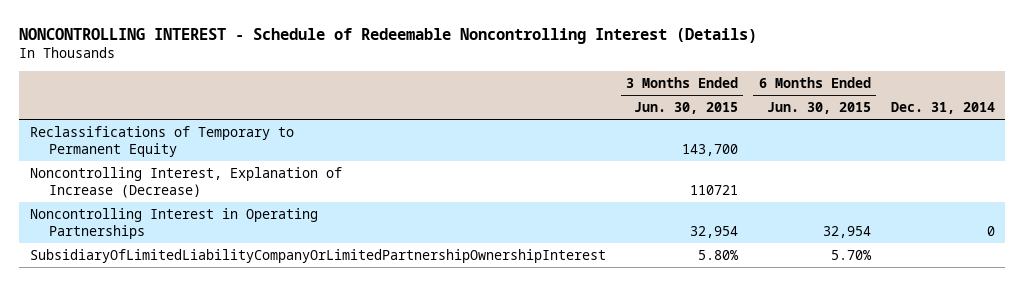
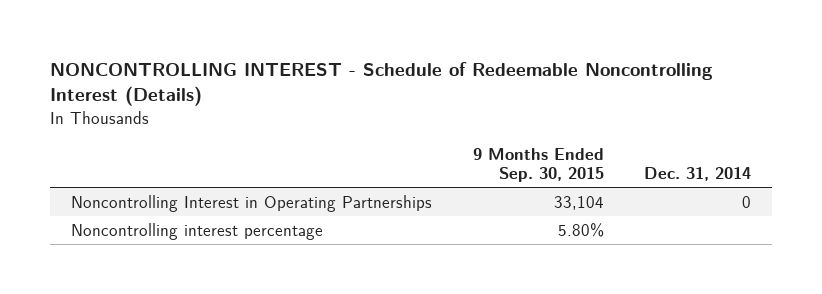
- | 3 Months Ended Jun. 30, 2015 | 6 Months Ended Jun. 30, 2015 | Dec. 31, 2014
+ | 9 Months Ended Sep. 30, 2015 | Dec. 31, 2014
- Reclassifications of Temporary to Permanent Equity | 143,700 | |
- Noncontrolling Interest, Explanation of Increase (Decrease) | 110721 | |
- SubsidiaryOfLimitedLiabilityCompanyOrLimitedPartnershipOwnershipInterest | 5.80% | 5.70% |
+ Noncontrolling interest percentage | 5.80% |

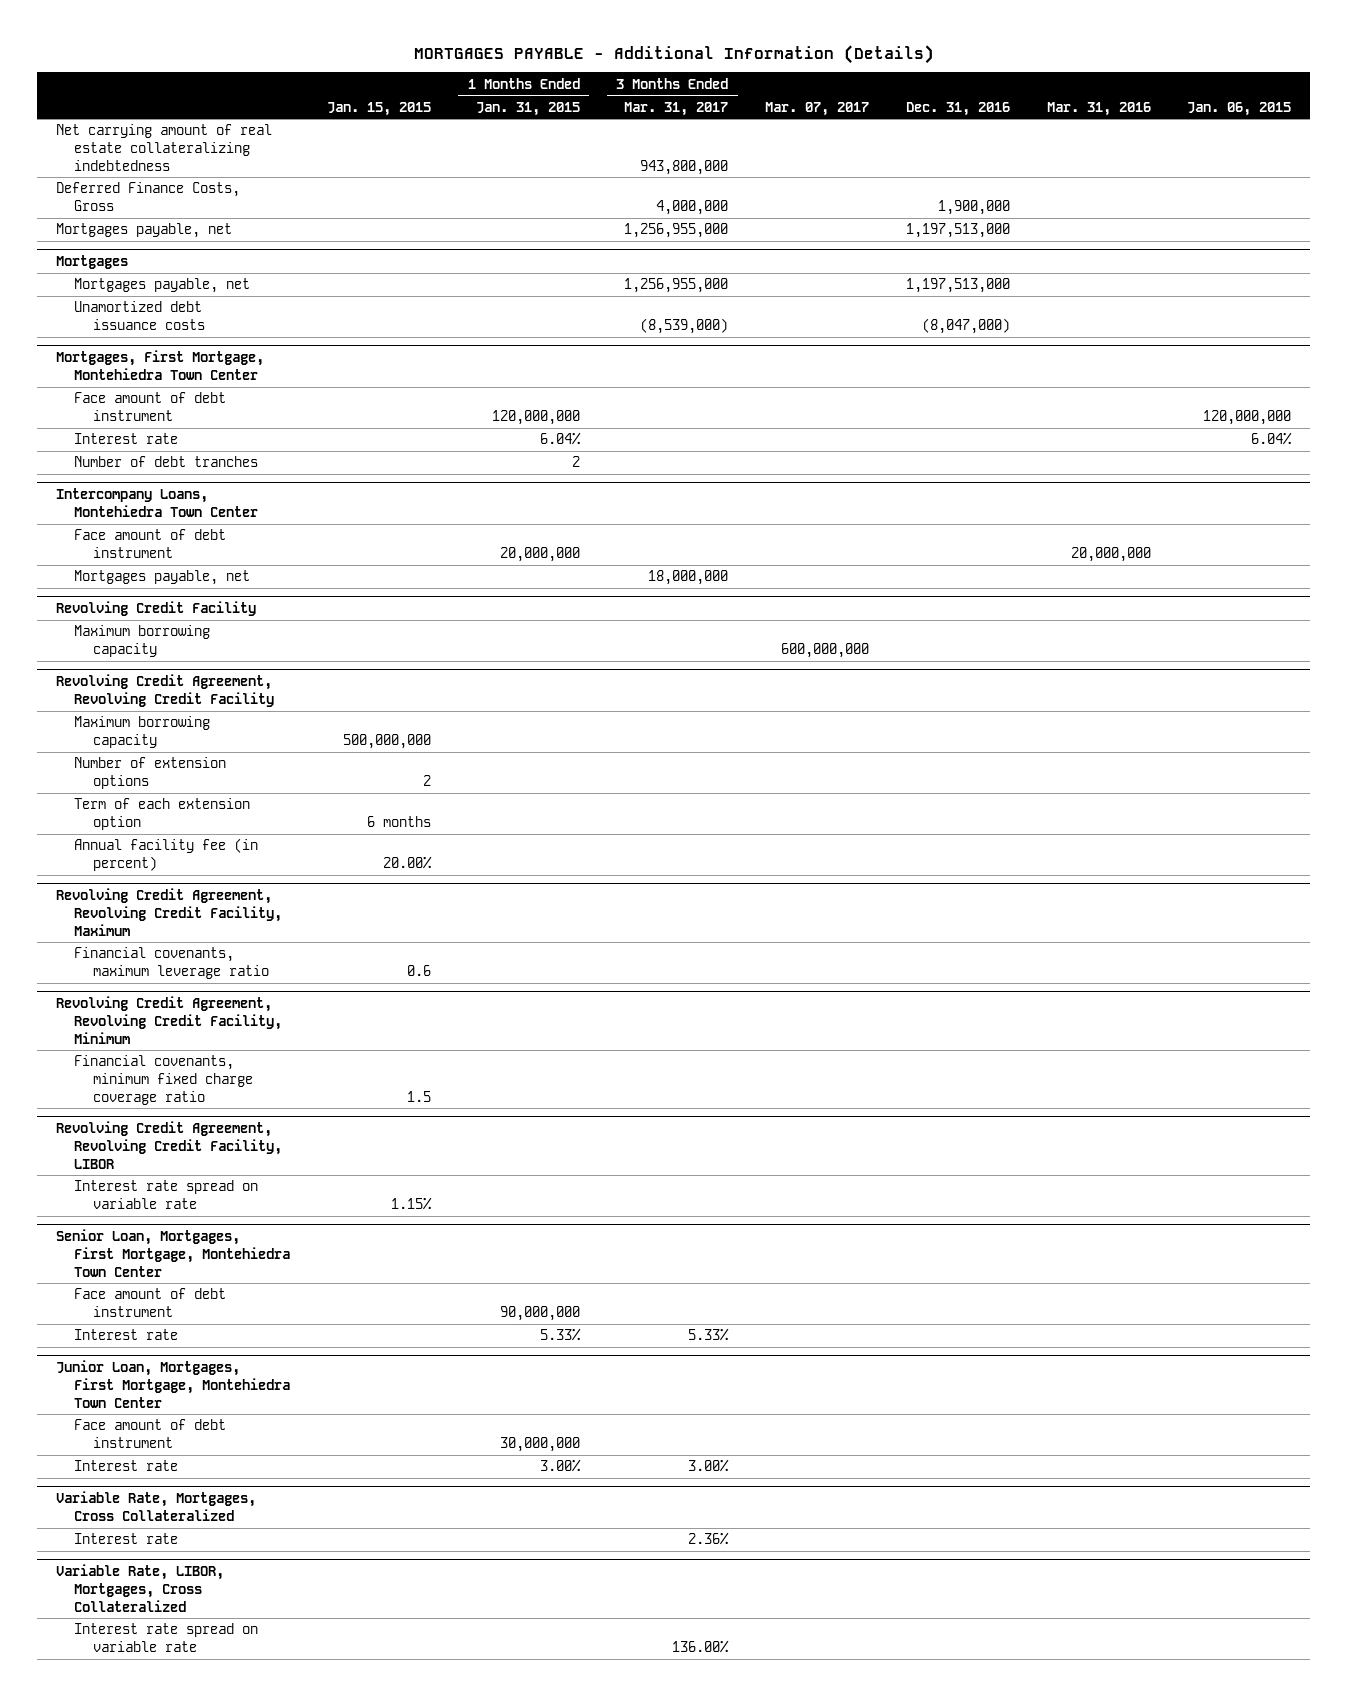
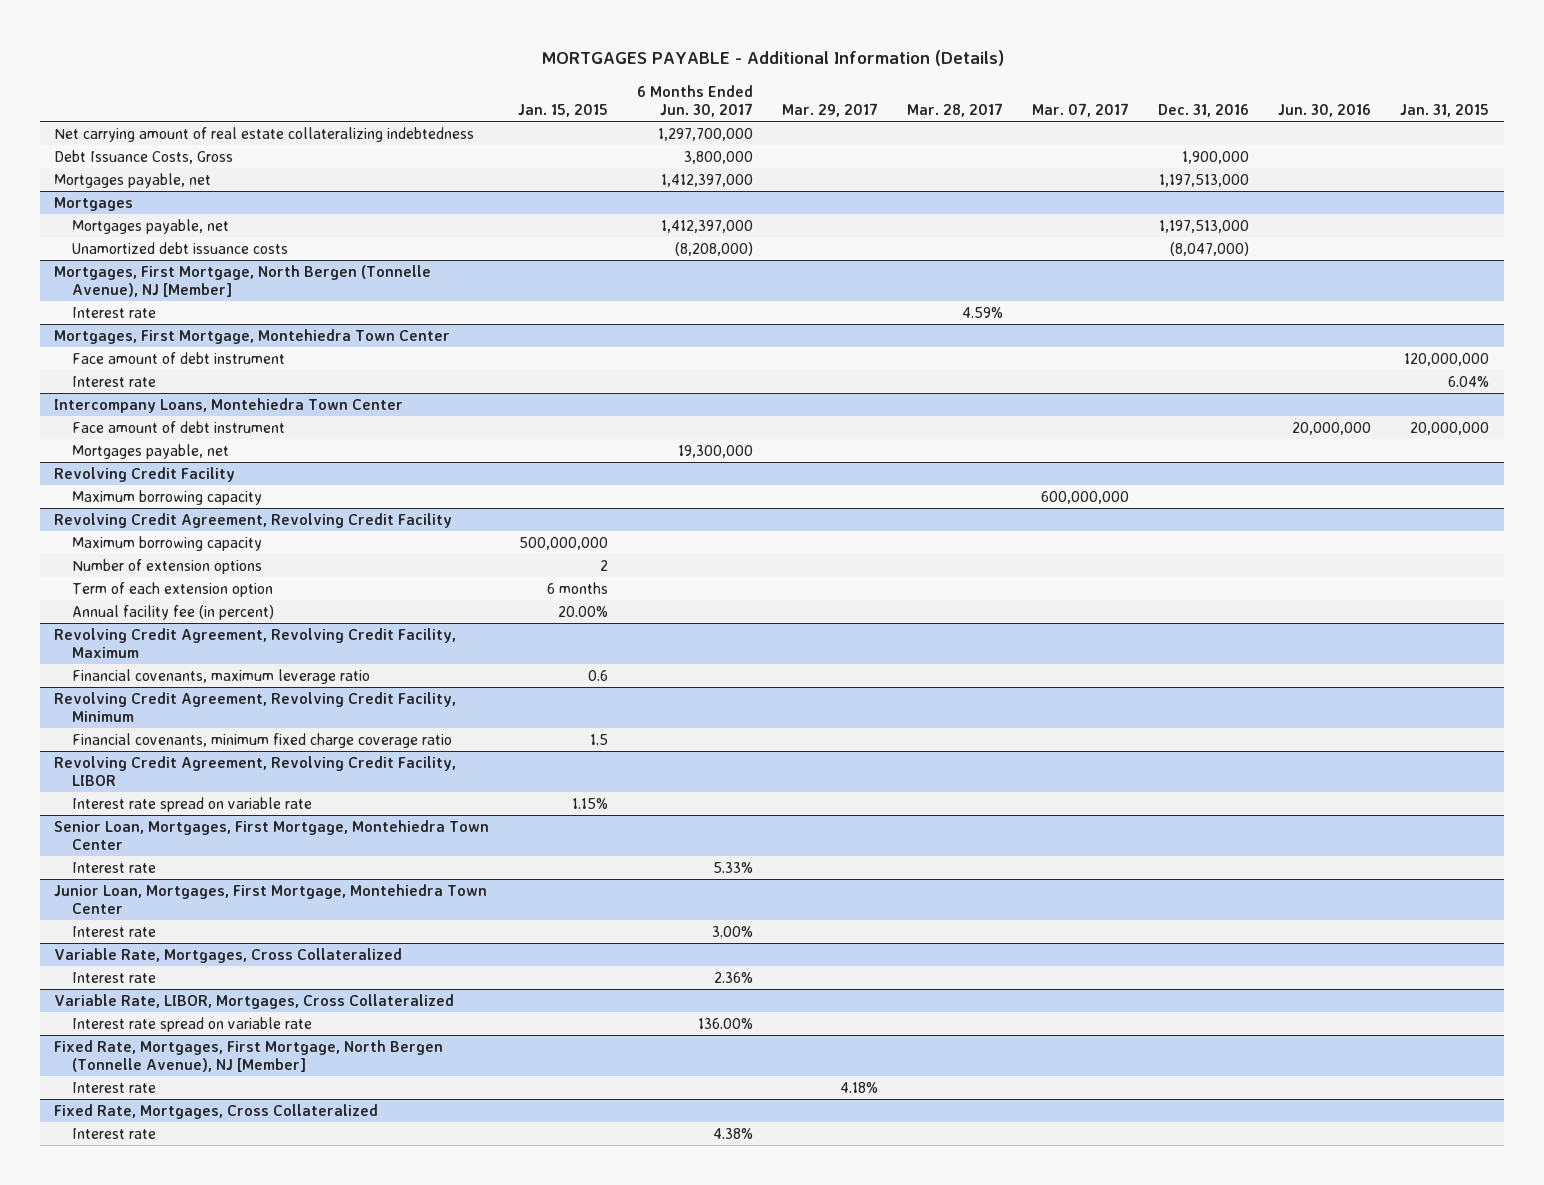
- | Jan. 15, 2015 | 1 Months Ended Jan. 31, 2015 | 3 Months Ended Mar. 31, 2017 | Mar. 07, 2017 | Dec. 31, 2016 | Mar. 31, 2016 | Jan. 06, 2015
+ | Jan. 15, 2015 | 6 Months Ended Jun. 30, 2017 | Mar. 29, 2017 | Mar. 28, 2017 | Mar. 07, 2017 | Dec. 31, 2016 | Jun. 30, 2016 | Jan. 31, 2015
- Deferred Finance Costs, Gross | | | 4,000,000 | | 1,900,000 | |
+ Debt Issuance Costs, Gross | | 3,800,000 | | | | 1,900,000 | |
+ Mortgages, First Mortgage, North Bergen (Tonnelle Avenue), NJ [Member]
+ Interest rate | | | | 4.59% | | | |
@ Mortgages, First Mortgage, Montehiedra Town Center
- Number of debt tranches | | 2 | | | | |
@ Senior Loan, Mortgages, First Mortgage, Montehiedra Town Center
- Face amount of debt instrument | | 90,000,000 | | | | |
@ Junior Loan, Mortgages, First Mortgage, Montehiedra Town Center
- Face amount of debt instrument | | 30,000,000 | | | | |
+ Fixed Rate, Mortgages, First Mortgage, North Bergen (Tonnelle Avenue), NJ [Member]
+ Interest rate | | | 4.18% | | | | |
+ Fixed Rate, Mortgages, Cross Collateralized
+ Interest rate | | 4.38% | | | | | |

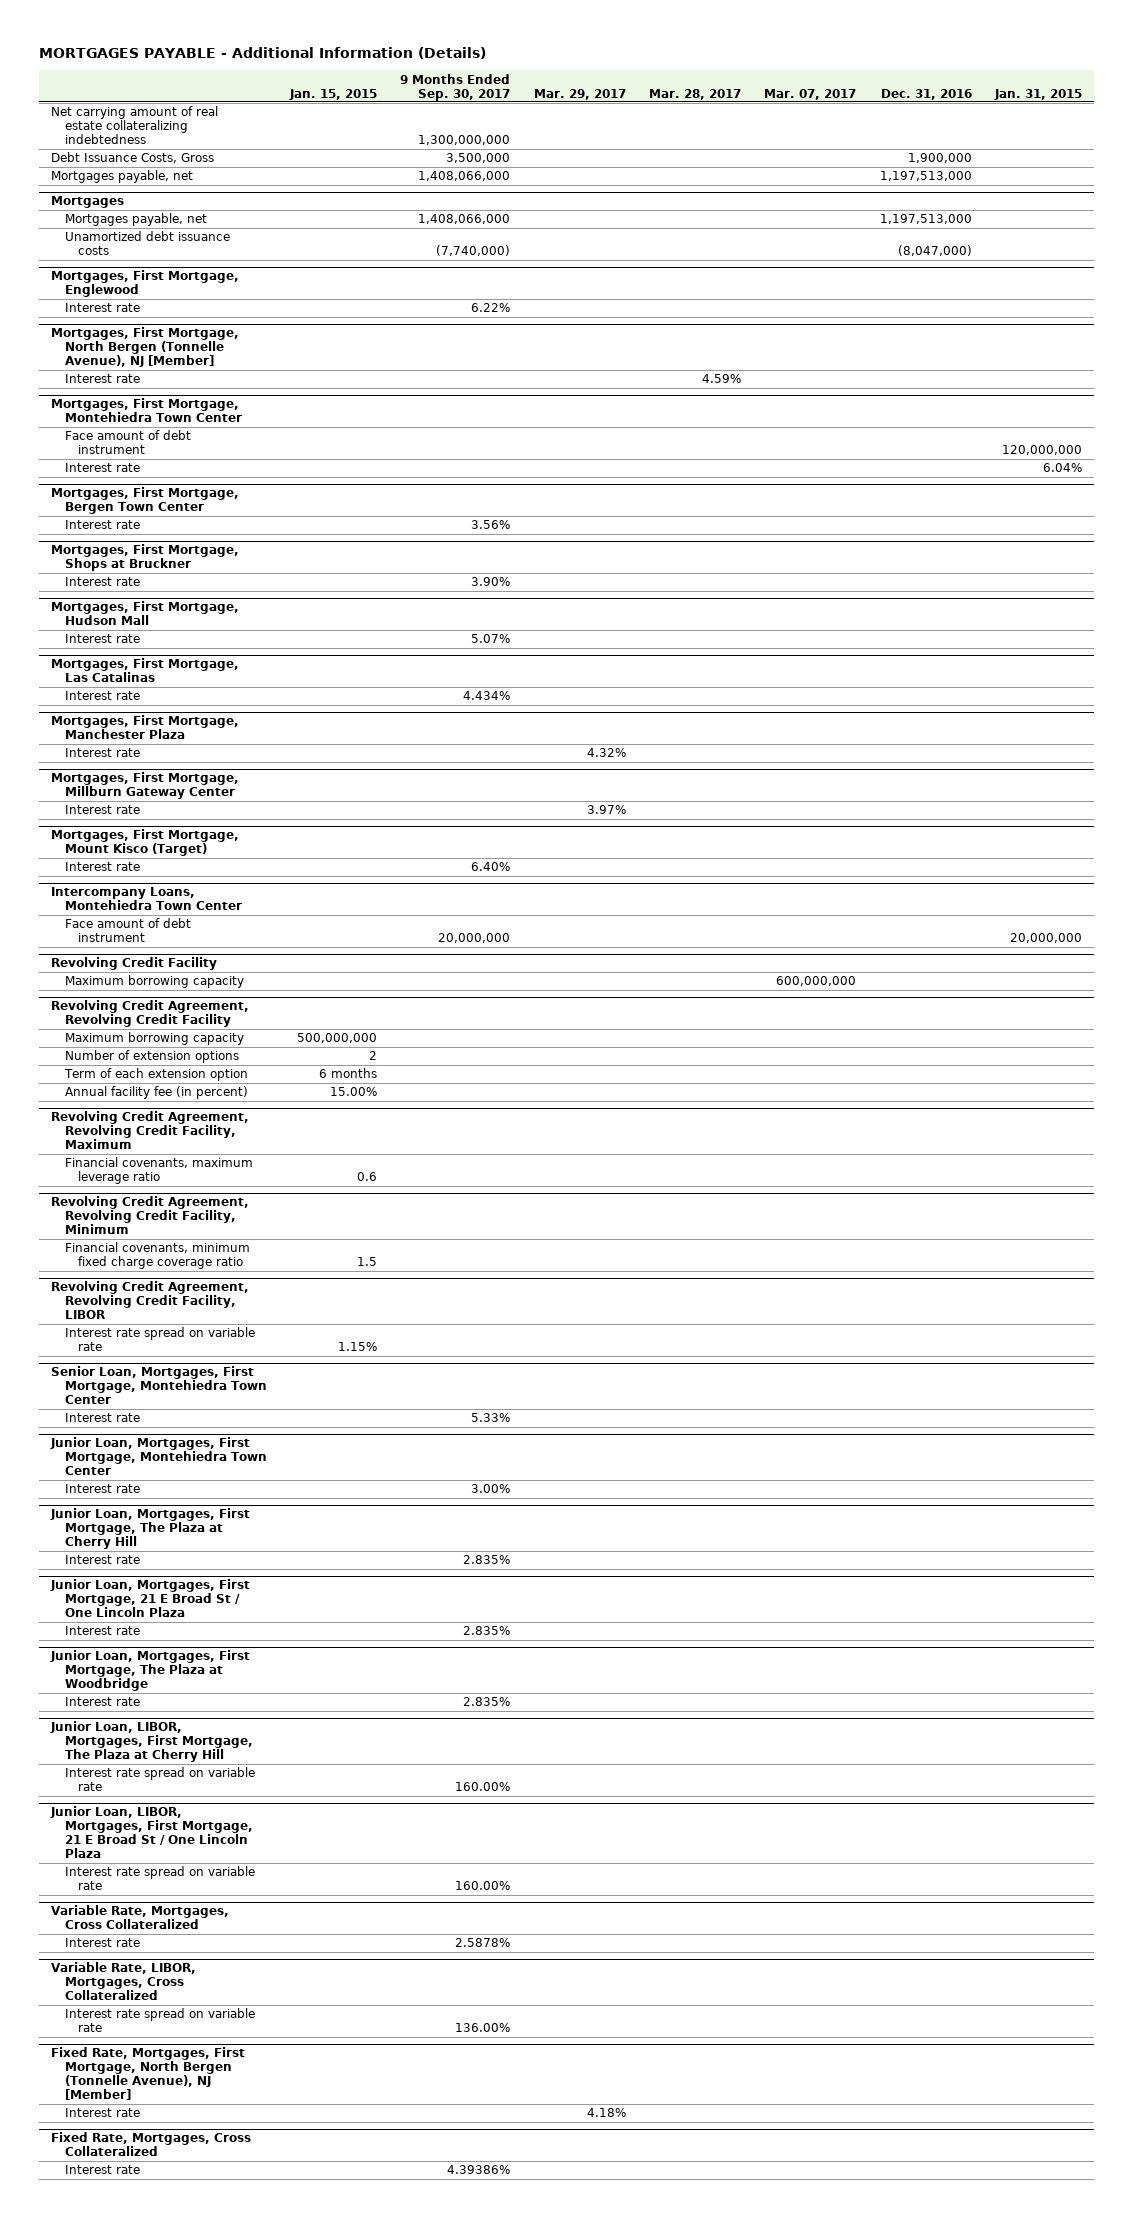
- | Jan. 15, 2015 | 6 Months Ended Jun. 30, 2017 | Mar. 29, 2017 | Mar. 28, 2017 | Mar. 07, 2017 | Dec. 31, 2016 | Jun. 30, 2016 | Jan. 31, 2015
+ | Jan. 15, 2015 | 9 Months Ended Sep. 30, 2017 | Mar. 29, 2017 | Mar. 28, 2017 | Mar. 07, 2017 | Dec. 31, 2016 | Jan. 31, 2015
+ Mortgages, First Mortgage, Englewood
+ Interest rate | | 6.22% | | | | |
+ Mortgages, First Mortgage, Bergen Town Center
+ Interest rate | | 3.56% | | | | |
+ Mortgages, First Mortgage, Shops at Bruckner
+ Interest rate | | 3.90% | | | | |
+ Mortgages, First Mortgage, Hudson Mall
+ Interest rate | | 5.07% | | | | |
+ Mortgages, First Mortgage, Las Catalinas
+ Interest rate | | 4.434% | | | | |
+ Mortgages, First Mortgage, Manchester Plaza
+ Interest rate | | | 4.32% | | | |
+ Mortgages, First Mortgage, Millburn Gateway Center
+ Interest rate | | | 3.97% | | | |
+ Mortgages, First Mortgage, Mount Kisco (Target)
+ Interest rate | | 6.40% | | | | |
@ Intercompany Loans, Montehiedra Town Center
- Mortgages payable, net | | 19,300,000 | | | | | |
@ Revolving Credit Agreement, Revolving Credit Facility
- Annual facility fee (in percent) | 20.00% | | | | | | |
+ Annual facility fee (in percent) | 15.00% | | | | | |
+ Junior Loan, Mortgages, First Mortgage, The Plaza at Cherry Hill
+ Interest rate | | 2.835% | | | | |
+ Junior Loan, Mortgages, First Mortgage, 21 E Broad St / One Lincoln Plaza
+ Interest rate | | 2.835% | | | | |
+ Junior Loan, Mortgages, First Mortgage, The Plaza at Woodbridge
+ Interest rate | | 2.835% | | | | |
+ Junior Loan, LIBOR, Mortgages, First Mortgage, The Plaza at Cherry Hill
+ Interest rate spread on variable rate | | 160.00% | | | | |
+ Junior Loan, LIBOR, Mortgages, First Mortgage, 21 E Broad St / One Lincoln Plaza
+ Interest rate spread on variable rate | | 160.00% | | | | |

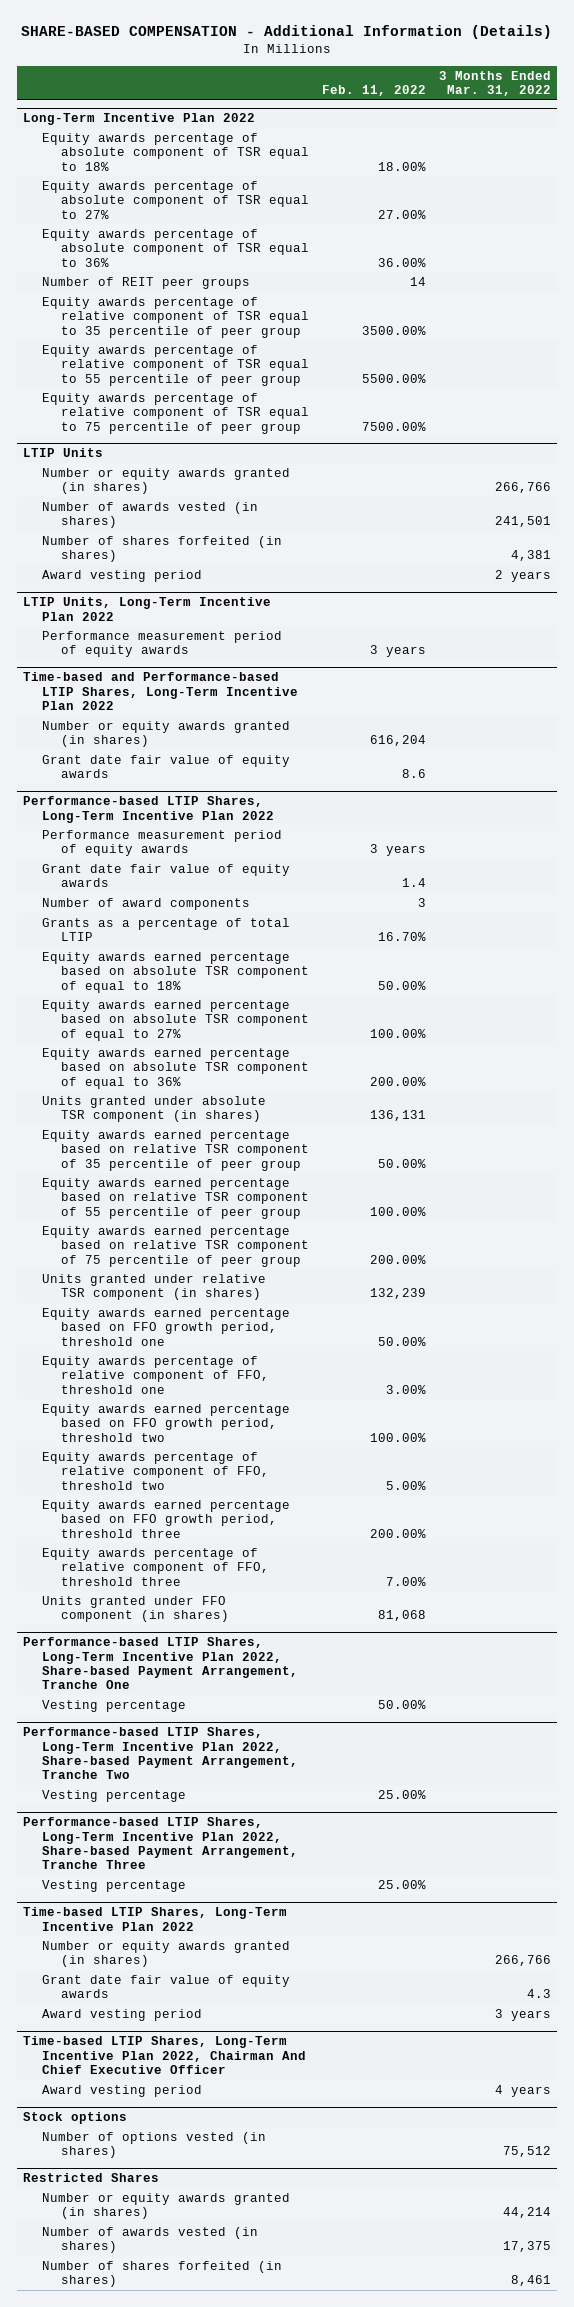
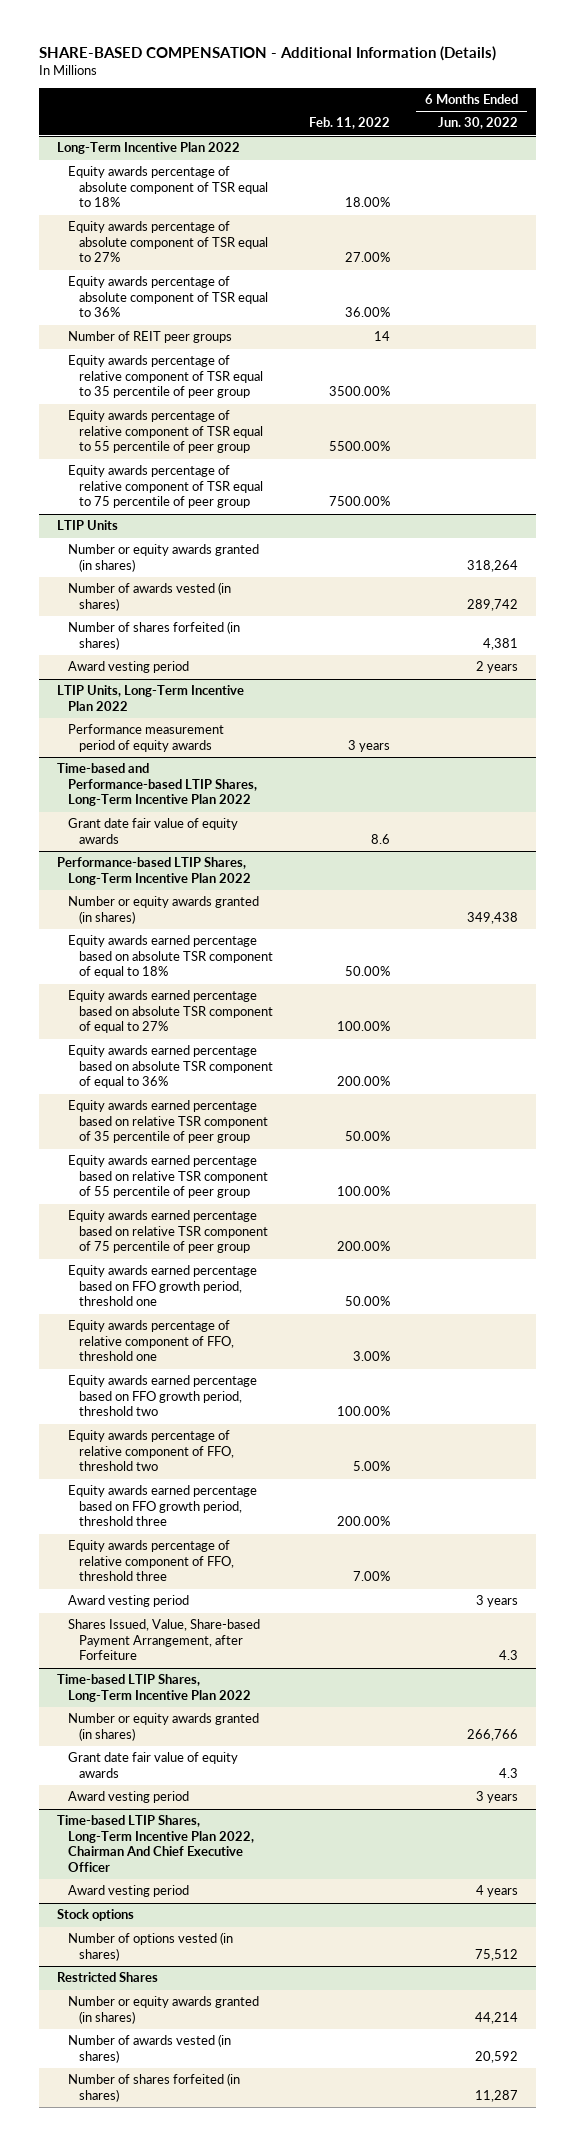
- | Feb. 11, 2022 | 3 Months Ended Mar. 31, 2022
+ | Feb. 11, 2022 | 6 Months Ended Jun. 30, 2022
@ Time-based and Performance-based LTIP Shares, Long-Term Incentive Plan 2022
- Number or equity awards granted (in shares) | 616,204 |
@ Performance-based LTIP Shares, Long-Term Incentive Plan 2022
- Performance measurement period of equity awards | 3 years |
- Grant date fair value of equity awards | 1.4 |
- Number of award components | 3 |
- Grants as a percentage of total LTIP | 16.70% |
+ Number or equity awards granted (in shares) | | 349,438
- Units granted under absolute TSR component (in shares) | 136,131 |
- Units granted under relative TSR component (in shares) | 132,239 |
- Units granted under FFO component (in shares) | 81,068 |
- Performance-based LTIP Shares, Long-Term Incentive Plan 2022, Share-based Payment Arrangement, Tranche One
- Vesting percentage | 50.00% |
- Performance-based LTIP Shares, Long-Term Incentive Plan 2022, Share-based Payment Arrangement, Tranche Two
- Vesting percentage | 25.00% |
- Performance-based LTIP Shares, Long-Term Incentive Plan 2022, Share-based Payment Arrangement, Tranche Three
- Vesting percentage | 25.00% |
@ Performance-based LTIP Shares, Long-Term Incentive Plan 2022
+ Award vesting period | | 3 years
+ Shares Issued, Value, Share-based Payment Arrangement, after Forfeiture | | 4.3

